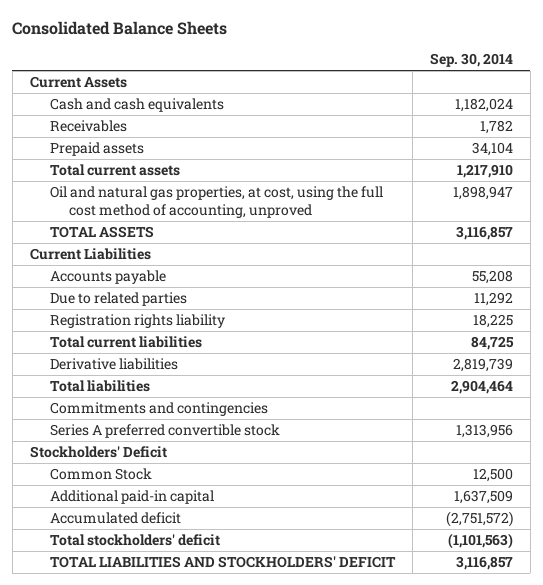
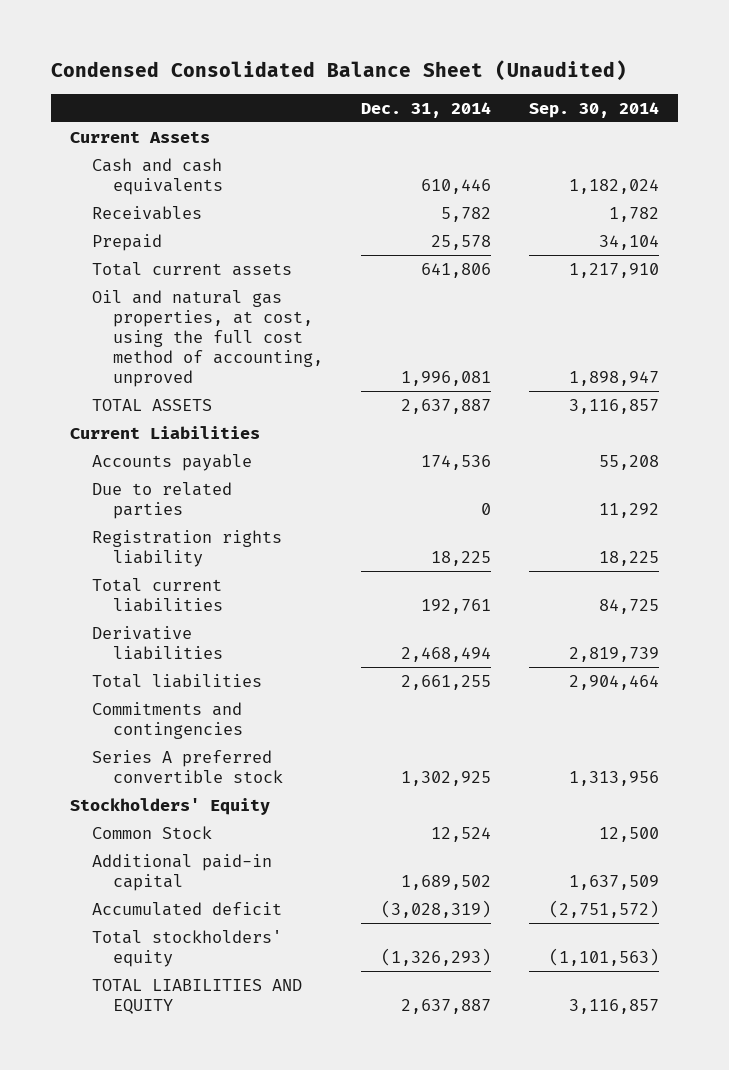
- Consolidated Balance Sheets
+ Condensed Consolidated Balance Sheet (Unaudited)
- | Sep. 30, 2014
+ | Dec. 31, 2014 | Sep. 30, 2014
- Prepaid assets | 34,104
+ Prepaid | 25,578 | 34,104
- Stockholders' Deficit
+ Stockholders' Equity
- Total stockholders' deficit | (1,101,563)
- TOTAL LIABILITIES AND STOCKHOLDERS' DEFICIT | 3,116,857
+ Total stockholders' equity | (1,326,293) | (1,101,563)
+ TOTAL LIABILITIES AND EQUITY | 2,637,887 | 3,116,857

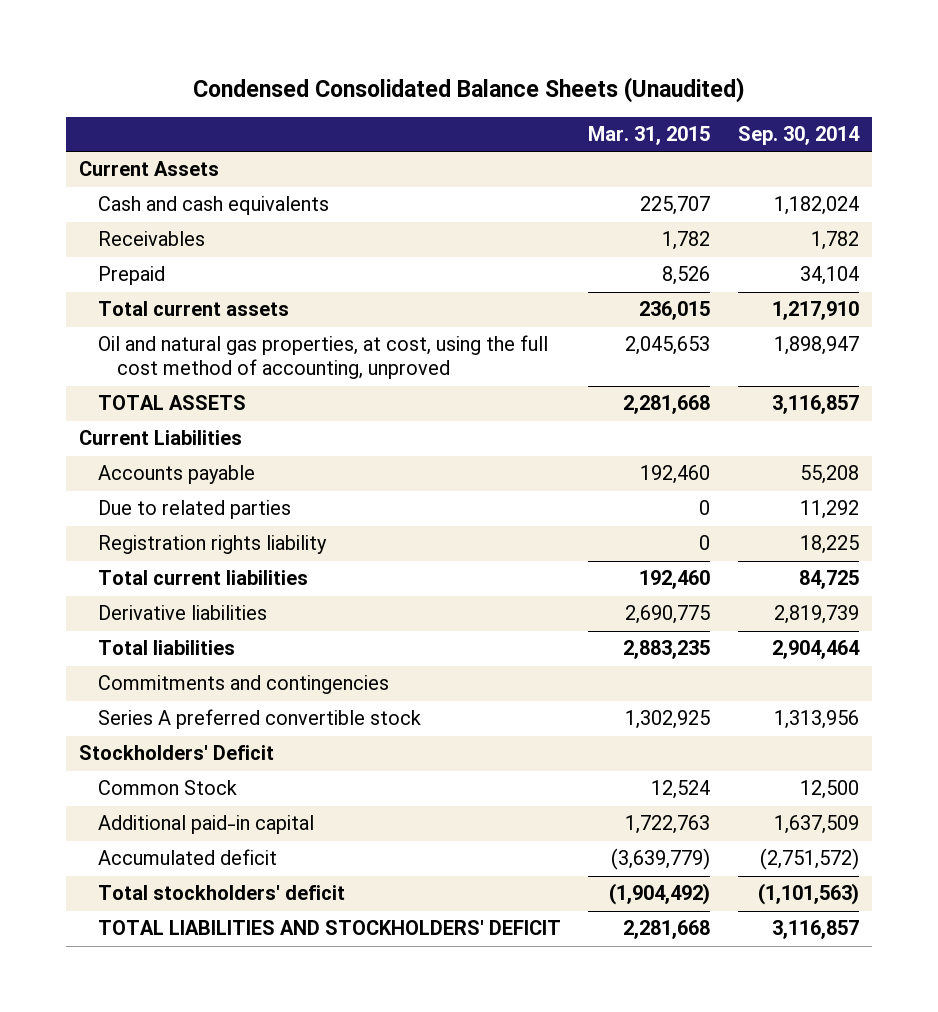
- Condensed Consolidated Balance Sheet (Unaudited)
+ Condensed Consolidated Balance Sheets (Unaudited)
- | Dec. 31, 2014 | Sep. 30, 2014
+ | Mar. 31, 2015 | Sep. 30, 2014
- Stockholders' Equity
+ Stockholders' Deficit
- Total stockholders' equity | (1,326,293) | (1,101,563)
- TOTAL LIABILITIES AND EQUITY | 2,637,887 | 3,116,857
+ Total stockholders' deficit | (1,904,492) | (1,101,563)
+ TOTAL LIABILITIES AND STOCKHOLDERS' DEFICIT | 2,281,668 | 3,116,857

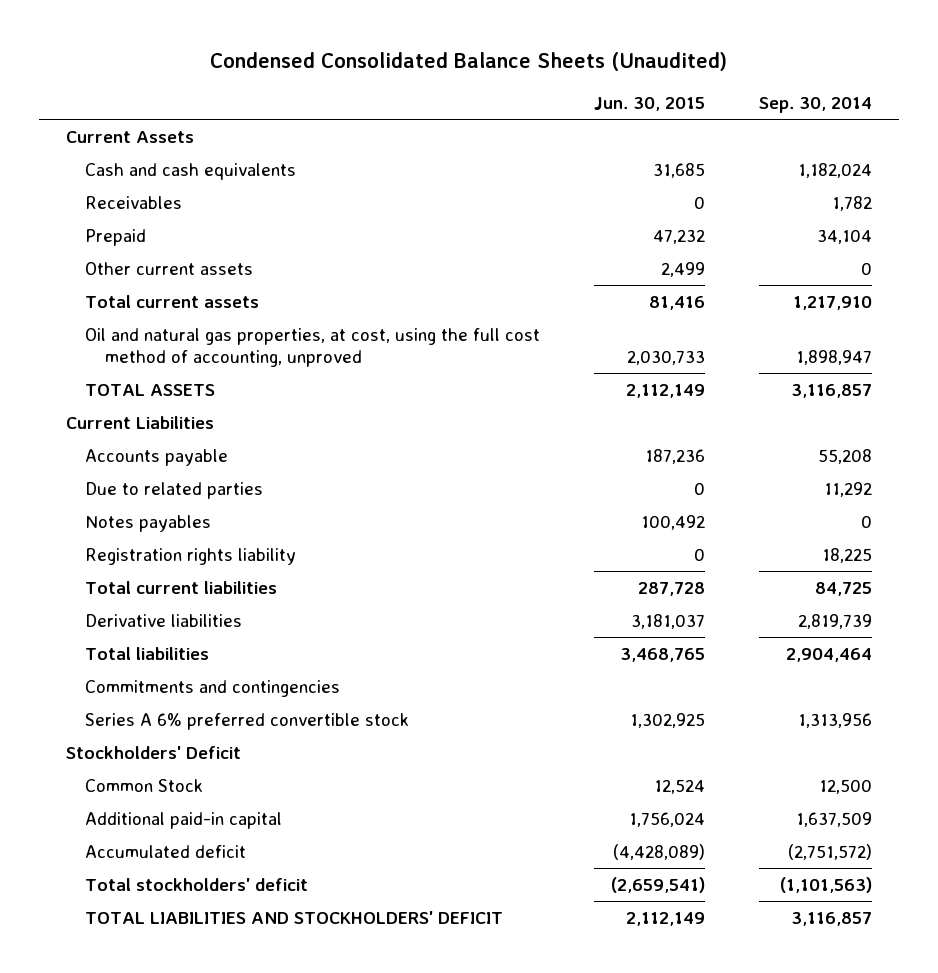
- | Mar. 31, 2015 | Sep. 30, 2014
+ | Jun. 30, 2015 | Sep. 30, 2014
+ Other current assets | 2,499 | 0
+ Notes payables | 100,492 | 0
- Series A preferred convertible stock | 1,302,925 | 1,313,956
+ Series A 6% preferred convertible stock | 1,302,925 | 1,313,956

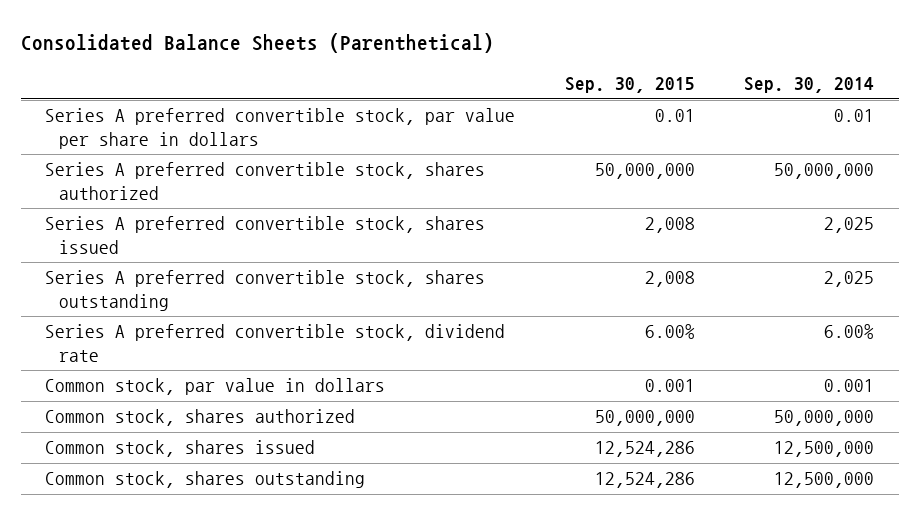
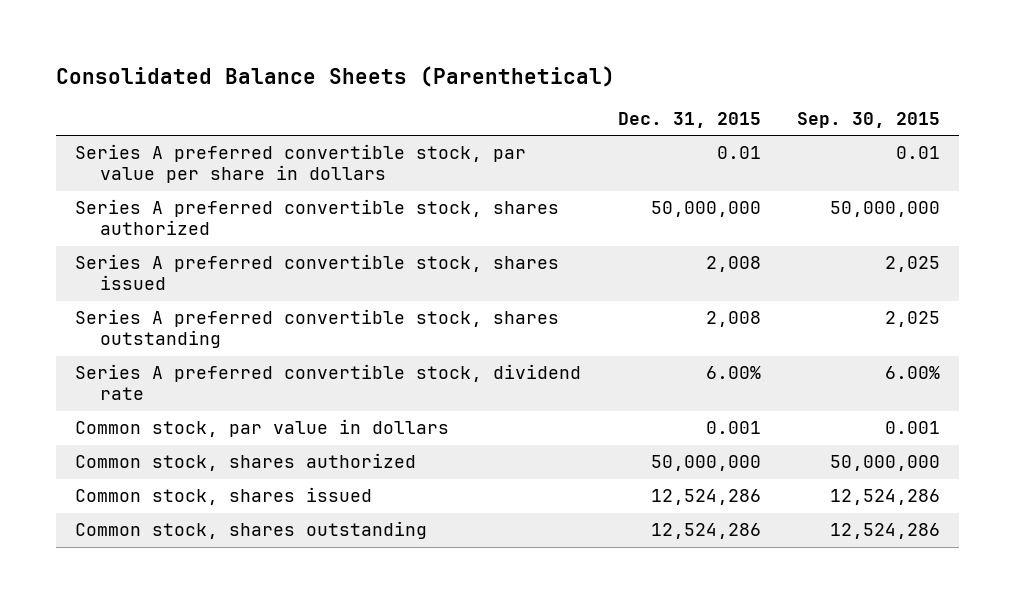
- | Sep. 30, 2015 | Sep. 30, 2014
+ | Dec. 31, 2015 | Sep. 30, 2015
- Series A preferred convertible stock, shares issued | 2,008 | 2,025
- Series A preferred convertible stock, shares outstanding | 2,008 | 2,025
+ Series A preferred convertible stock, shares issued | 2,008 | 2,025
+ Series A preferred convertible stock, shares outstanding | 2,008 | 2,025

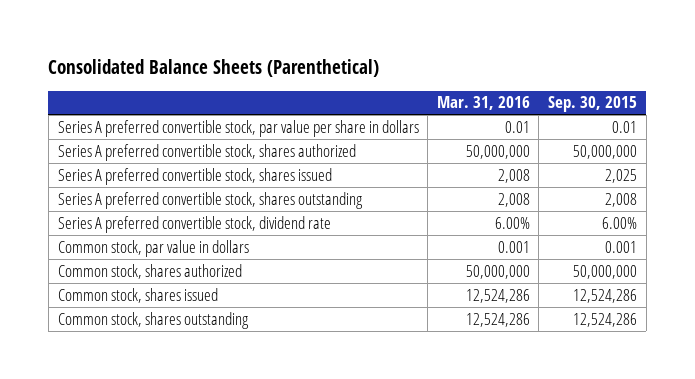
- | Dec. 31, 2015 | Sep. 30, 2015
+ | Mar. 31, 2016 | Sep. 30, 2015
- Series A preferred convertible stock, shares outstanding | 2,008 | 2,025
+ Series A preferred convertible stock, shares outstanding | 2,008 | 2,008

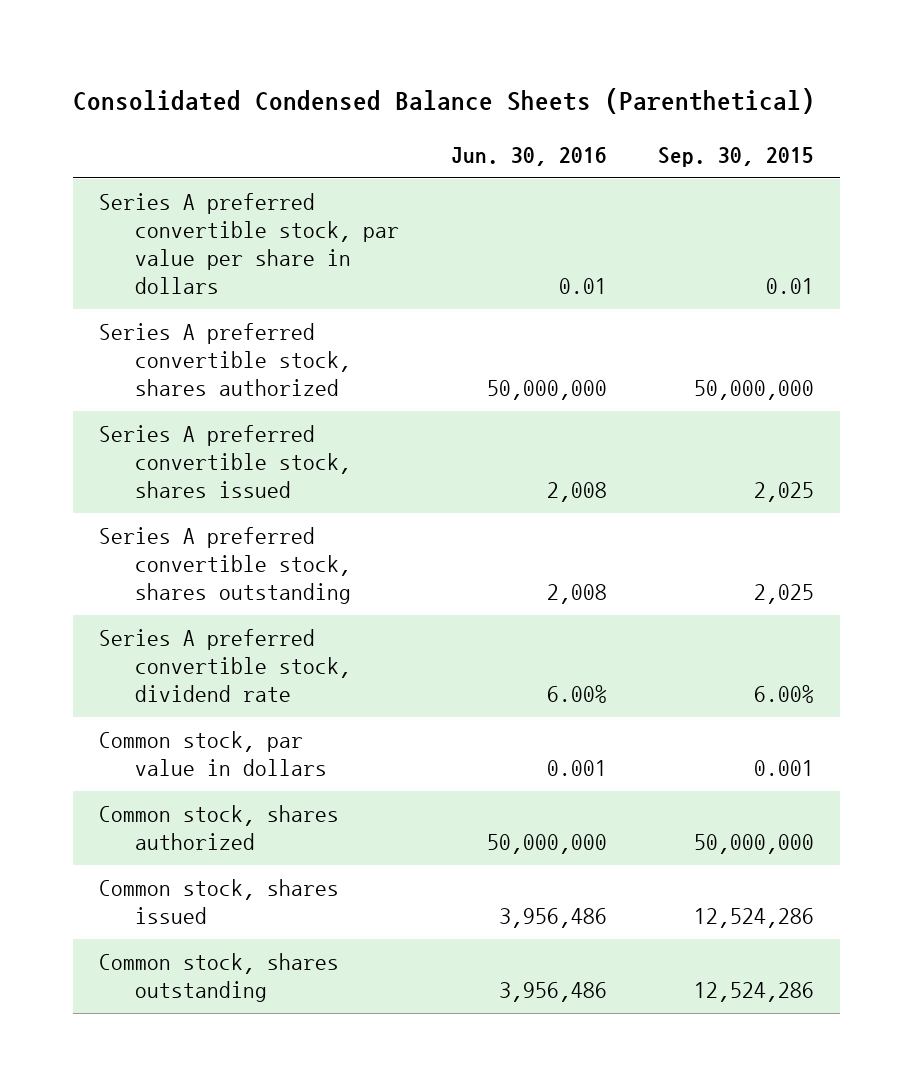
- Consolidated Balance Sheets (Parenthetical)
+ Consolidated Condensed Balance Sheets (Parenthetical)
- | Mar. 31, 2016 | Sep. 30, 2015
+ | Jun. 30, 2016 | Sep. 30, 2015
- Series A preferred convertible stock, shares outstanding | 2,008 | 2,008
+ Series A preferred convertible stock, shares outstanding | 2,008 | 2,025

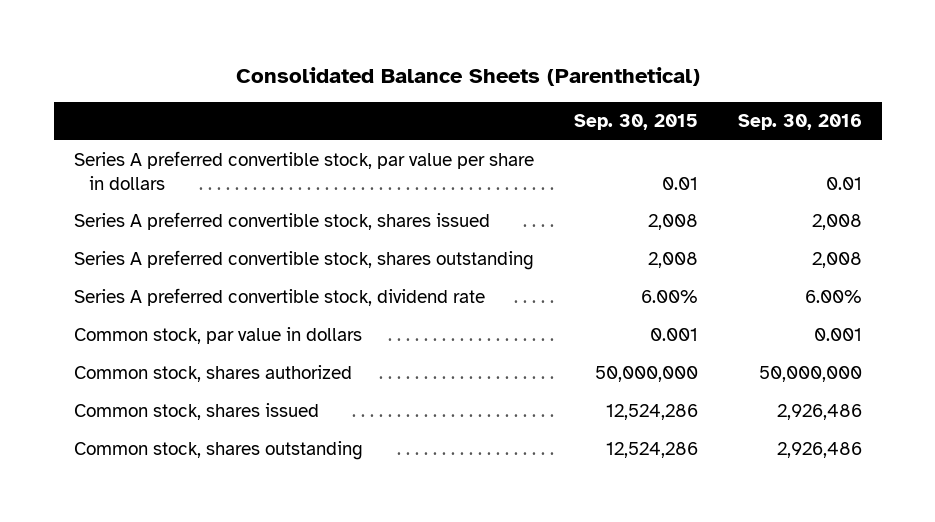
- Consolidated Condensed Balance Sheets (Parenthetical)
+ Consolidated Balance Sheets (Parenthetical)
- | Jun. 30, 2016 | Sep. 30, 2015
+ | Sep. 30, 2015 | Sep. 30, 2016
- Series A preferred convertible stock, shares authorized | 50,000,000 | 50,000,000
- Series A preferred convertible stock, shares issued | 2,008 | 2,025
- Series A preferred convertible stock, shares outstanding | 2,008 | 2,025
+ Series A preferred convertible stock, shares issued | 2,008 | 2,008
+ Series A preferred convertible stock, shares outstanding | 2,008 | 2,008

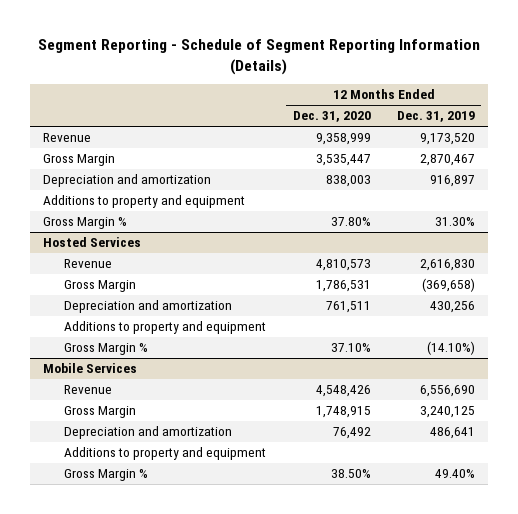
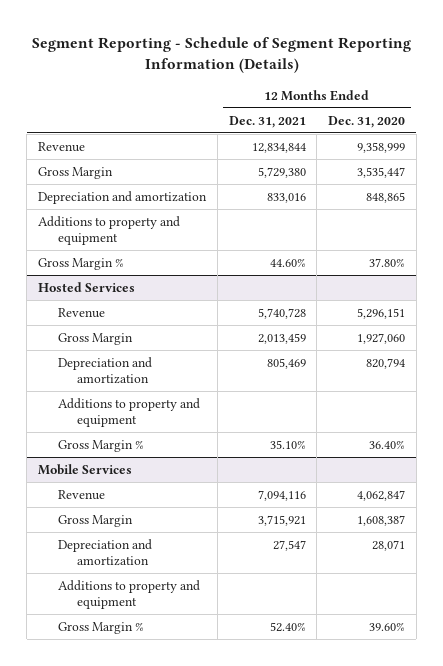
- | 12 Months Ended Dec. 31, 2020 | 12 Months Ended Dec. 31, 2019
+ | 12 Months Ended Dec. 31, 2021 | 12 Months Ended Dec. 31, 2020
- Depreciation and amortization | 838,003 | 916,897
+ Depreciation and amortization | 833,016 | 848,865
@ Hosted Services
- Revenue | 4,810,573 | 2,616,830
- Gross Margin | 1,786,531 | (369,658)
- Depreciation and amortization | 761,511 | 430,256
+ Revenue | 5,740,728 | 5,296,151
+ Gross Margin | 2,013,459 | 1,927,060
+ Depreciation and amortization | 805,469 | 820,794
- Gross Margin % | 37.10% | (14.10%)
+ Gross Margin % | 35.10% | 36.40%
@ Mobile Services
- Revenue | 4,548,426 | 6,556,690
- Gross Margin | 1,748,915 | 3,240,125
- Depreciation and amortization | 76,492 | 486,641
+ Revenue | 7,094,116 | 4,062,847
+ Gross Margin | 3,715,921 | 1,608,387
+ Depreciation and amortization | 27,547 | 28,071
- Gross Margin % | 38.50% | 49.40%
+ Gross Margin % | 52.40% | 39.60%

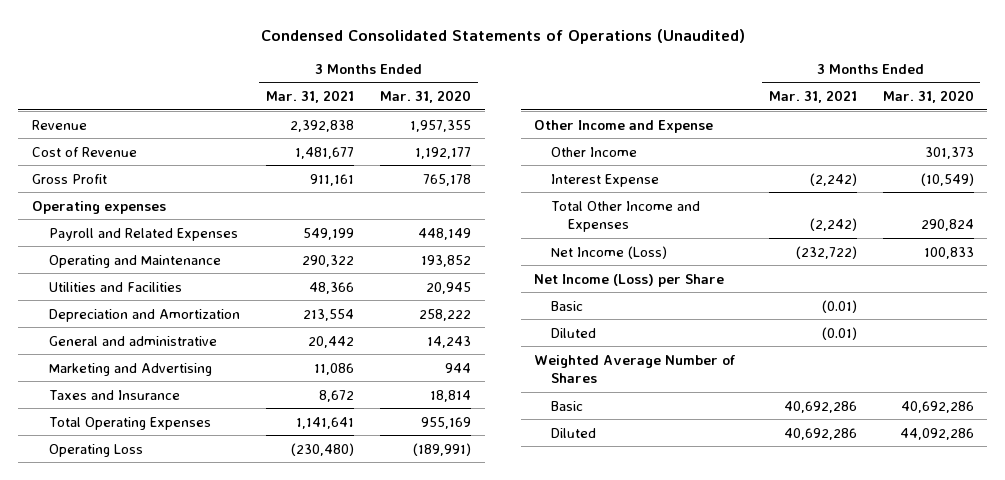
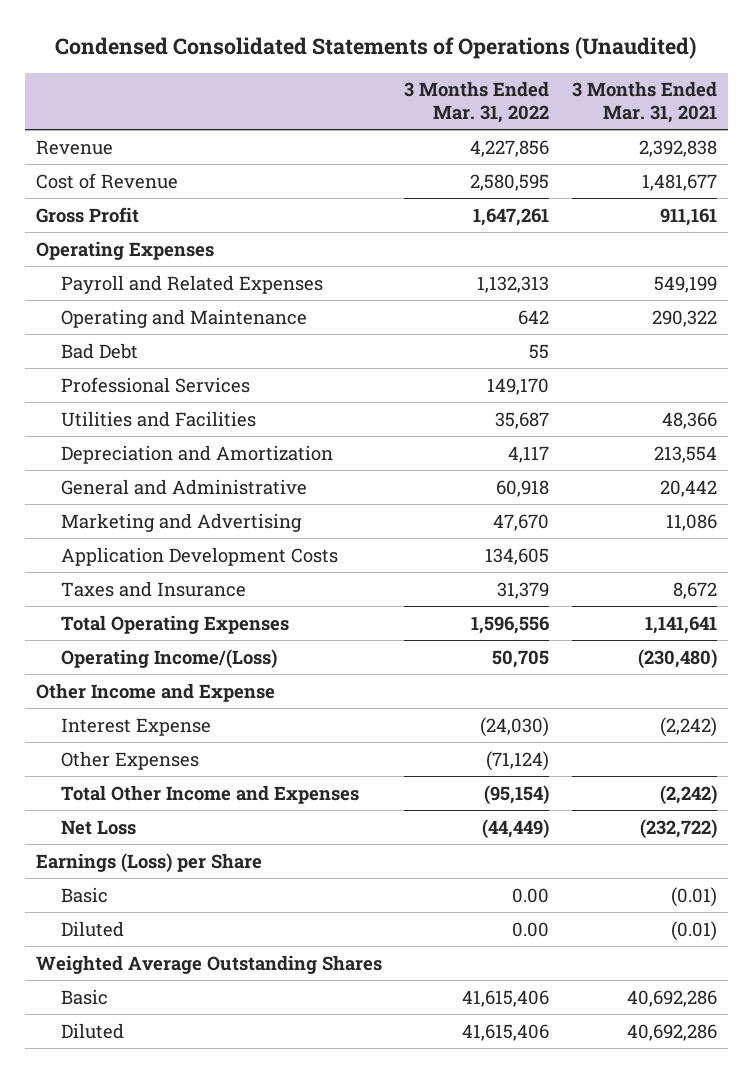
- | 3 Months Ended Mar. 31, 2021 | 3 Months Ended Mar. 31, 2020
+ | 3 Months Ended Mar. 31, 2022 | 3 Months Ended Mar. 31, 2021
- Operating expenses
+ Operating Expenses
+ Bad Debt | 55 |
+ Professional Services | 149,170 |
- General and administrative | 20,442 | 14,243
+ General and Administrative | 60,918 | 20,442
+ Application Development Costs | 134,605 |
- Operating Loss | (230,480) | (189,991)
+ Operating Income/(Loss) | 50,705 | (230,480)
- Other Income | | 301,373
+ Other Expenses | (71,124) |
- Net Income (Loss) | (232,722) | 100,833
- Net Income (Loss) per Share
+ Net Loss | (44,449) | (232,722)
+ Earnings (Loss) per Share
- Weighted Average Number of Shares
+ Weighted Average Outstanding Shares

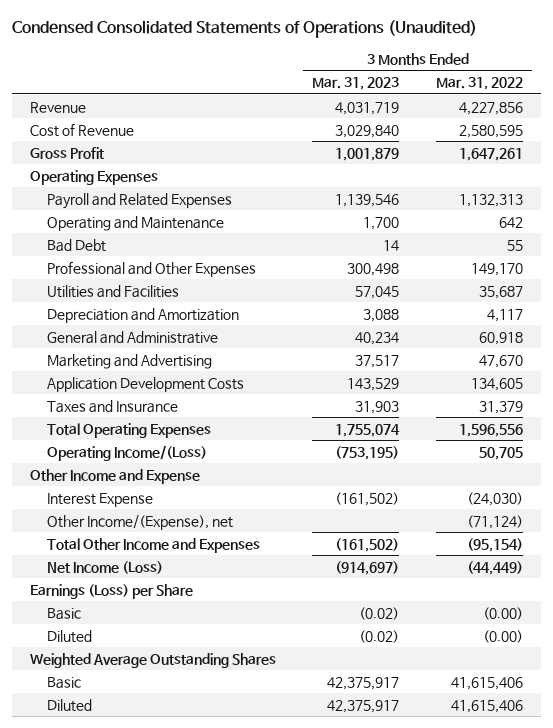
- | 3 Months Ended Mar. 31, 2022 | 3 Months Ended Mar. 31, 2021
+ | 3 Months Ended Mar. 31, 2023 | 3 Months Ended Mar. 31, 2022
- Professional Services | 149,170 |
+ Professional and Other Expenses | 300,498 | 149,170
- Other Expenses | (71,124) |
+ Other Income/(Expense), net | | (71,124)
- Net Loss | (44,449) | (232,722)
+ Net Income (Loss) | (914,697) | (44,449)
- Basic | 0.00 | (0.01)
- Diluted | 0.00 | (0.01)
+ Basic | (0.02) | (0.00)
+ Diluted | (0.02) | (0.00)

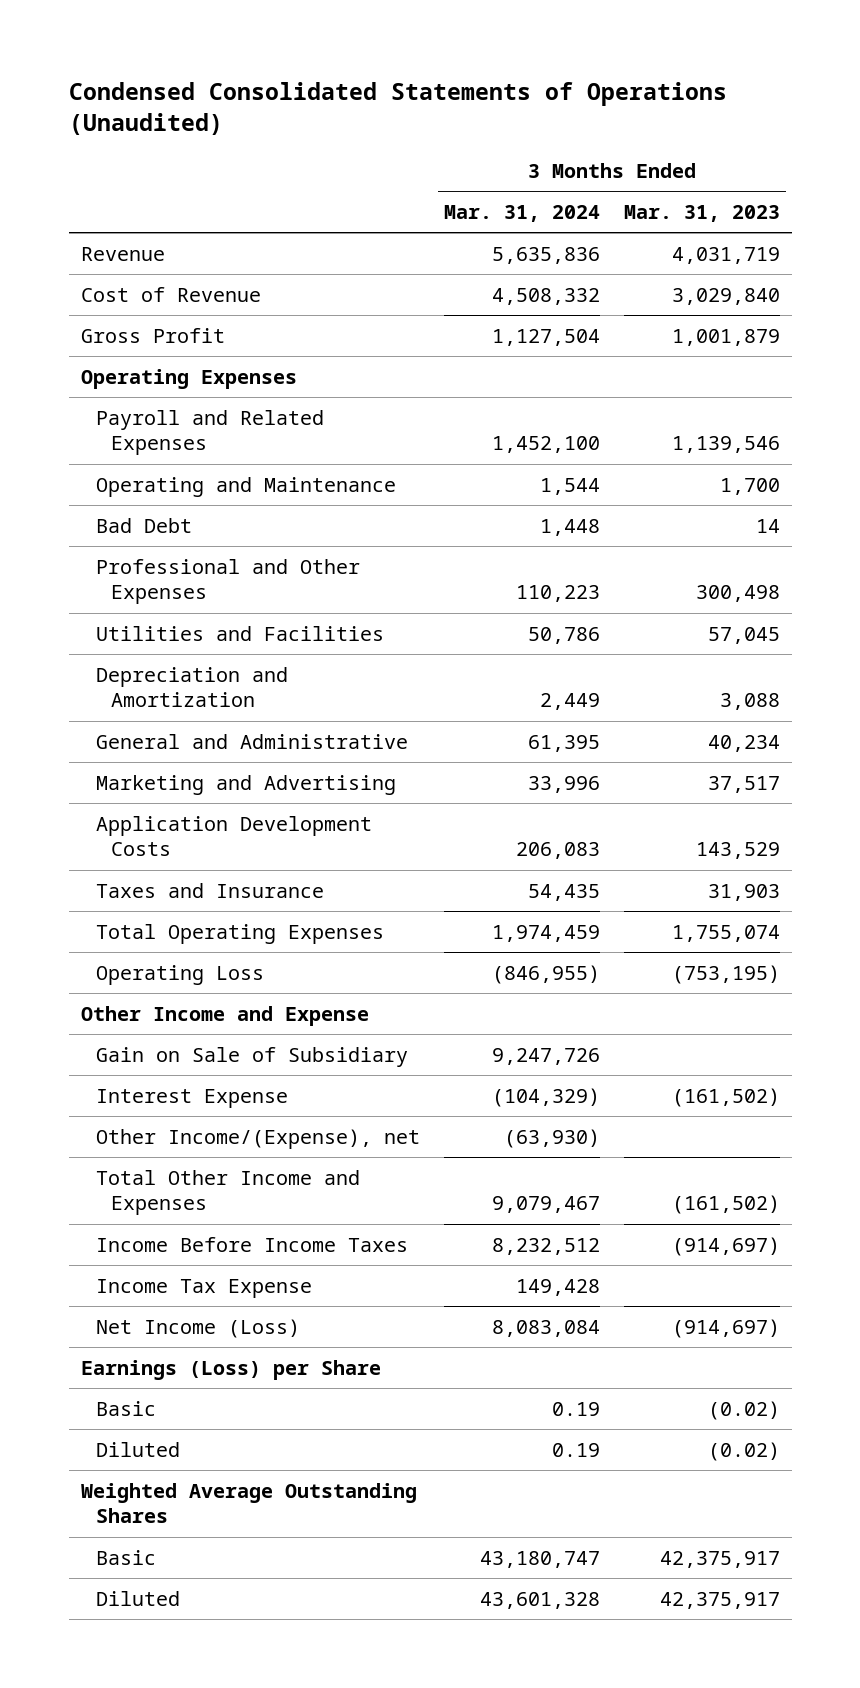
- | 3 Months Ended Mar. 31, 2023 | 3 Months Ended Mar. 31, 2022
+ | 3 Months Ended Mar. 31, 2024 | 3 Months Ended Mar. 31, 2023
- Operating Income/(Loss) | (753,195) | 50,705
+ Operating Loss | (846,955) | (753,195)
+ Gain on Sale of Subsidiary | 9,247,726 |
+ Income Before Income Taxes | 8,232,512 | (914,697)
+ Income Tax Expense | 149,428 |

